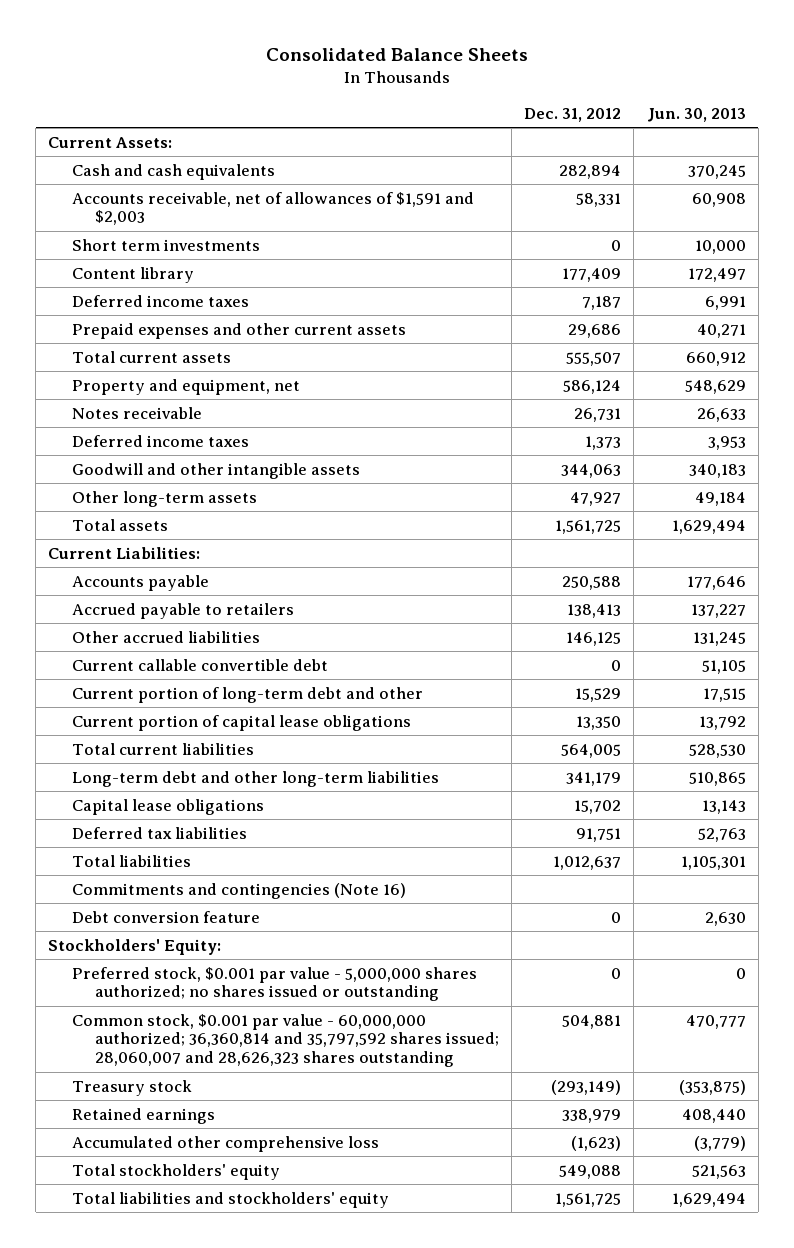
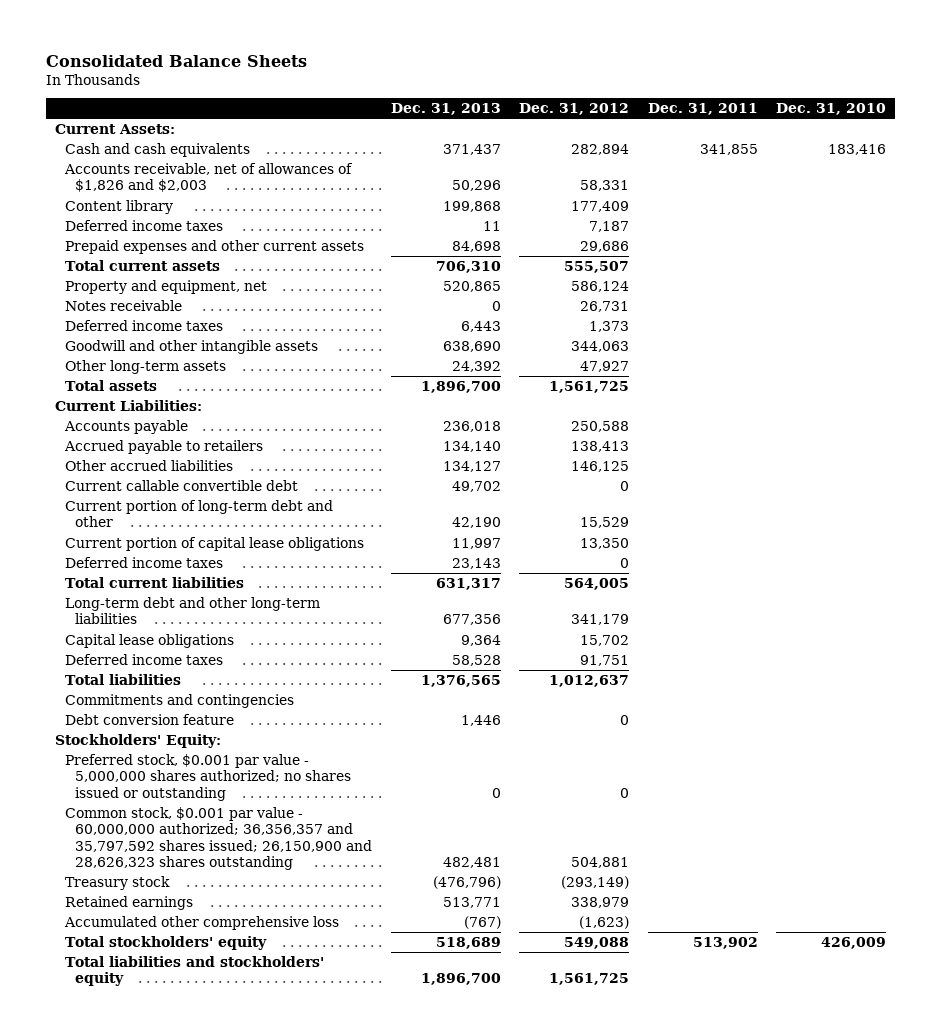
- | Dec. 31, 2012 | Jun. 30, 2013
+ | Dec. 31, 2013 | Dec. 31, 2012 | Dec. 31, 2011 | Dec. 31, 2010
- Accounts receivable, net of allowances of $1,591 and $2,003 | 58,331 | 60,908
- Short term investments | 0 | 10,000
+ Accounts receivable, net of allowances of $1,826 and $2,003 | 50,296 | 58,331 | |
+ Deferred income taxes | 23,143 | 0 | |
- Deferred tax liabilities | 91,751 | 52,763
+ Deferred income taxes | 58,528 | 91,751 | |
- Commitments and contingencies (Note 16)
+ Commitments and contingencies
- Common stock, $0.001 par value - 60,000,000 authorized; 36,360,814 and 35,797,592 shares issued; 28,060,007 and 28,626,323 shares outstanding | 504,881 | 470,777
+ Common stock, $0.001 par value - 60,000,000 authorized; 36,356,357 and 35,797,592 shares issued; 26,150,900 and 28,626,323 shares outstanding | 482,481 | 504,881 | |

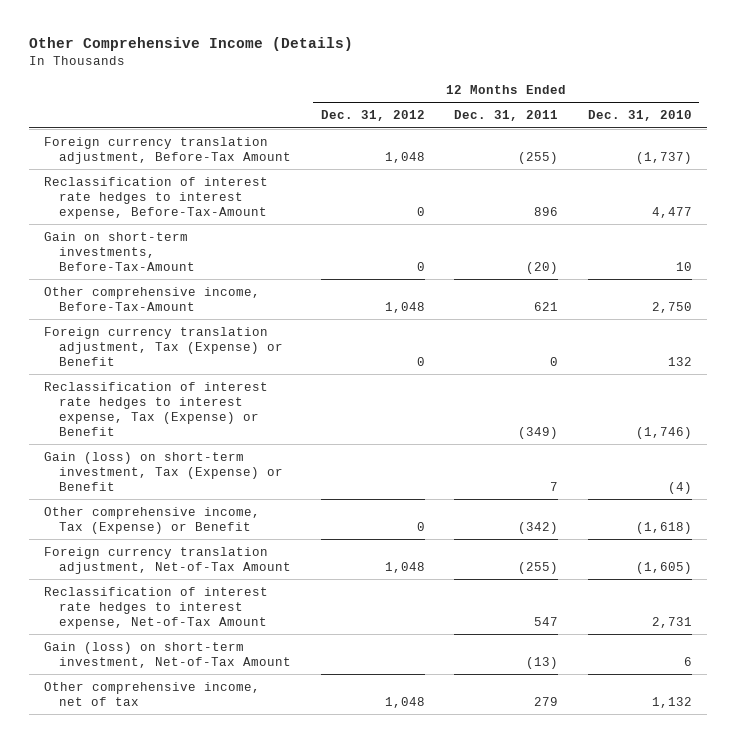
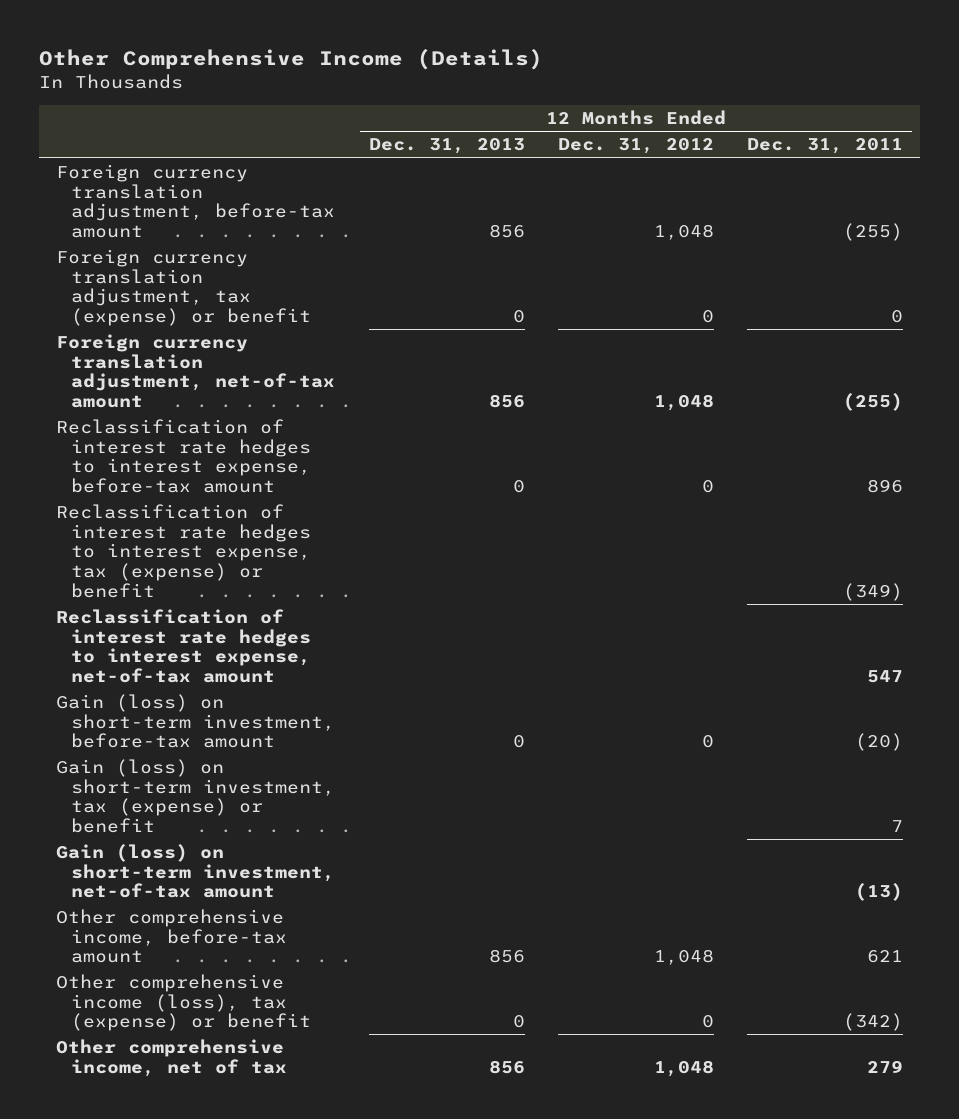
- | 12 Months Ended Dec. 31, 2012 | 12 Months Ended Dec. 31, 2011 | 12 Months Ended Dec. 31, 2010
+ | 12 Months Ended Dec. 31, 2013 | 12 Months Ended Dec. 31, 2012 | 12 Months Ended Dec. 31, 2011
- Foreign currency translation adjustment, Before-Tax Amount | 1,048 | (255) | (1,737)
- Reclassification of interest rate hedges to interest expense, Before-Tax-Amount | 0 | 896 | 4,477
- Gain on short-term investments, Before-Tax-Amount | 0 | (20) | 10
- Other comprehensive income, Before-Tax-Amount | 1,048 | 621 | 2,750
- Foreign currency translation adjustment, Tax (Expense) or Benefit | 0 | 0 | 132
- Reclassification of interest rate hedges to interest expense, Tax (Expense) or Benefit | | (349) | (1,746)
- Gain (loss) on short-term investment, Tax (Expense) or Benefit | | 7 | (4)
- Other comprehensive income, Tax (Expense) or Benefit | 0 | (342) | (1,618)
- Foreign currency translation adjustment, Net-of-Tax Amount | 1,048 | (255) | (1,605)
- Reclassification of interest rate hedges to interest expense, Net-of-Tax Amount | | 547 | 2,731
- Gain (loss) on short-term investment, Net-of-Tax Amount | | (13) | 6
+ Foreign currency translation adjustment, before-tax amount | 856 | 1,048 | (255)
+ Foreign currency translation adjustment, tax (expense) or benefit | 0 | 0 | 0
+ Foreign currency translation adjustment, net-of-tax amount | 856 | 1,048 | (255)
+ Reclassification of interest rate hedges to interest expense, before-tax amount | 0 | 0 | 896
+ Reclassification of interest rate hedges to interest expense, tax (expense) or benefit | | | (349)
+ Reclassification of interest rate hedges to interest expense, net-of-tax amount | | | 547
+ Gain (loss) on short-term investment, before-tax amount | 0 | 0 | (20)
+ Gain (loss) on short-term investment, tax (expense) or benefit | | | 7
+ Gain (loss) on short-term investment, net-of-tax amount | | | (13)
+ Other comprehensive income, before-tax amount | 856 | 1,048 | 621
+ Other comprehensive income (loss), tax (expense) or benefit | 0 | 0 | (342)

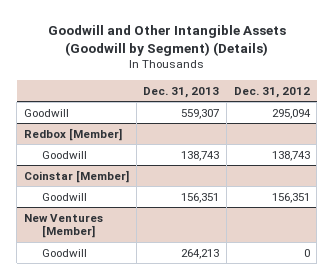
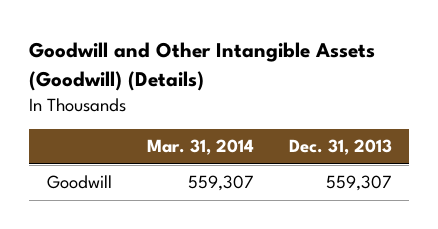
- Goodwill and Other Intangible Assets (Goodwill by Segment) (Details)
+ Goodwill and Other Intangible Assets (Goodwill) (Details)
- | Dec. 31, 2013 | Dec. 31, 2012
+ | Mar. 31, 2014 | Dec. 31, 2013
- Redbox [Member]
- Goodwill | 138,743 | 138,743
- Coinstar [Member]
- Goodwill | 156,351 | 156,351
- New Ventures [Member]
- Goodwill | 264,213 | 0

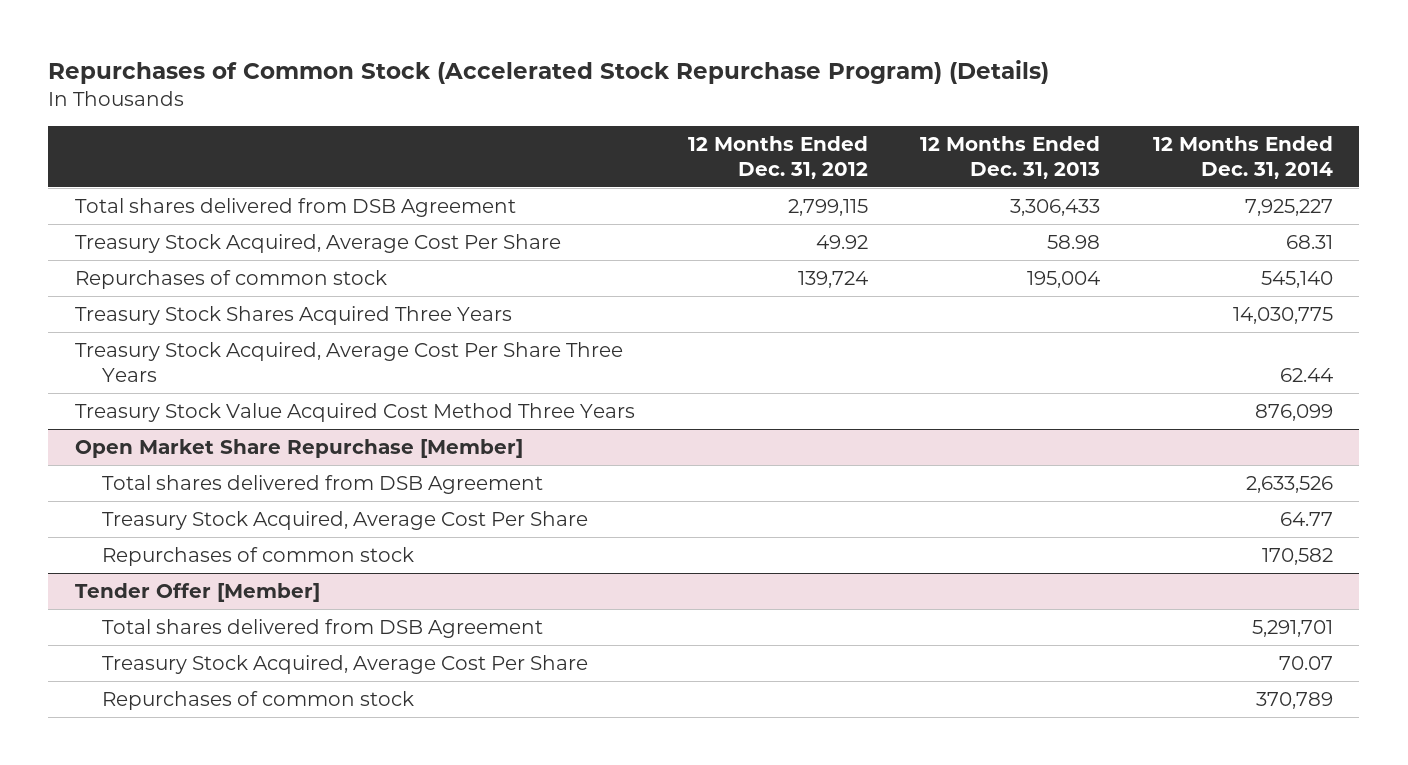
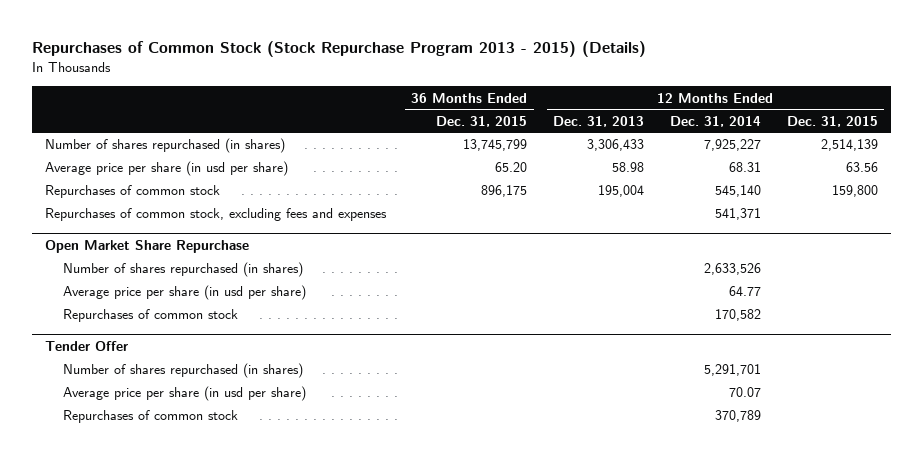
- Repurchases of Common Stock (Accelerated Stock Repurchase Program) (Details)
+ Repurchases of Common Stock (Stock Repurchase Program 2013 - 2015) (Details)
- | 12 Months Ended Dec. 31, 2012 | 12 Months Ended Dec. 31, 2013 | 12 Months Ended Dec. 31, 2014
+ | 36 Months Ended Dec. 31, 2015 | 12 Months Ended Dec. 31, 2013 | 12 Months Ended Dec. 31, 2014 | 12 Months Ended Dec. 31, 2015
- Total shares delivered from DSB Agreement | 2,799,115 | 3,306,433 | 7,925,227
- Treasury Stock Acquired, Average Cost Per Share | 49.92 | 58.98 | 68.31
+ Number of shares repurchased (in shares) | 13,745,799 | 3,306,433 | 7,925,227 | 2,514,139
+ Average price per share (in usd per share) | 65.20 | 58.98 | 68.31 | 63.56
- Treasury Stock Shares Acquired Three Years | | | 14,030,775
- Treasury Stock Acquired, Average Cost Per Share Three Years | | | 62.44
- Treasury Stock Value Acquired Cost Method Three Years | | | 876,099
- Open Market Share Repurchase [Member]
- Total shares delivered from DSB Agreement | | | 2,633,526
- Treasury Stock Acquired, Average Cost Per Share | | | 64.77
+ Repurchases of common stock, excluding fees and expenses | | | 541,371 |
+ Open Market Share Repurchase
+ Number of shares repurchased (in shares) | | | 2,633,526 |
+ Average price per share (in usd per share) | | | 64.77 |
- Tender Offer [Member]
- Total shares delivered from DSB Agreement | | | 5,291,701
- Treasury Stock Acquired, Average Cost Per Share | | | 70.07
+ Tender Offer
+ Number of shares repurchased (in shares) | | | 5,291,701 |
+ Average price per share (in usd per share) | | | 70.07 |

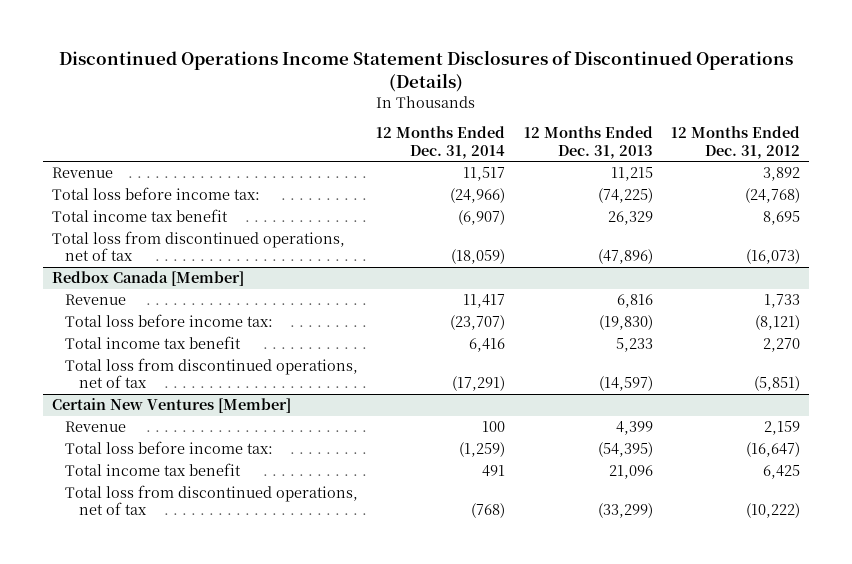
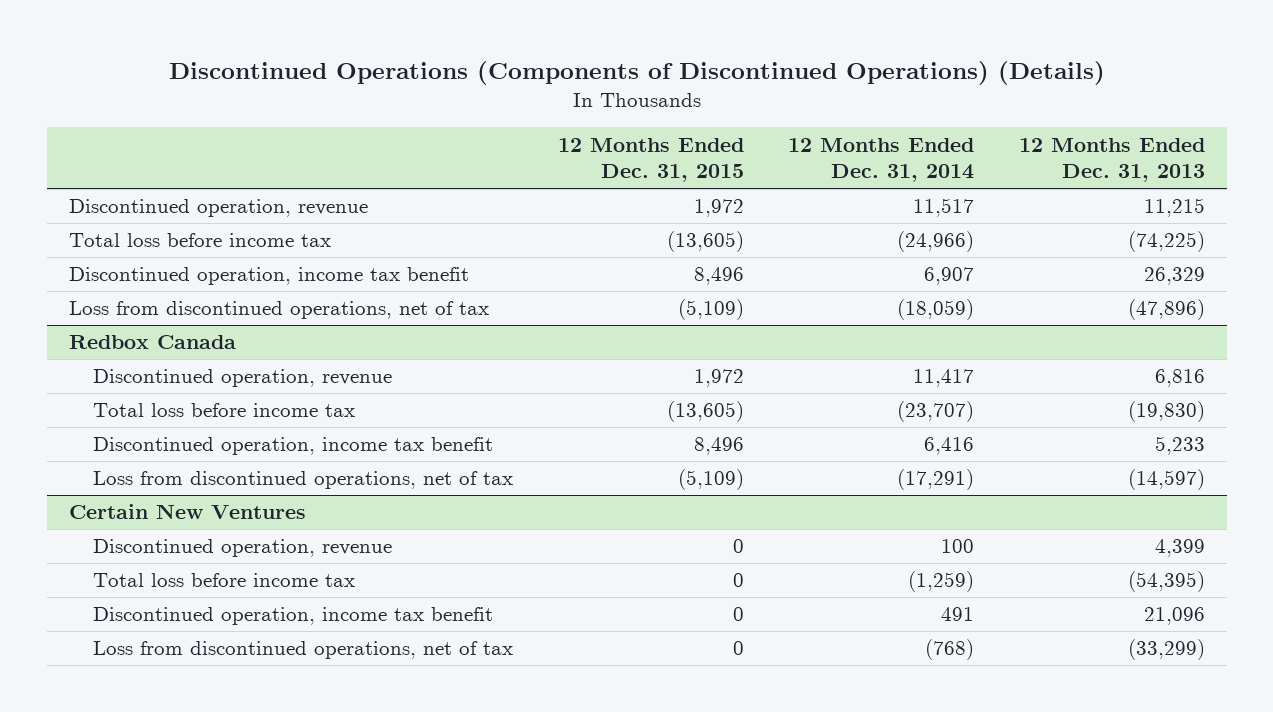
- Discontinued Operations Income Statement Disclosures of Discontinued Operations (Details)
+ Discontinued Operations (Components of Discontinued Operations) (Details)
- | 12 Months Ended Dec. 31, 2014 | 12 Months Ended Dec. 31, 2013 | 12 Months Ended Dec. 31, 2012
+ | 12 Months Ended Dec. 31, 2015 | 12 Months Ended Dec. 31, 2014 | 12 Months Ended Dec. 31, 2013
- Revenue | 11,517 | 11,215 | 3,892
- Total loss before income tax: | (24,966) | (74,225) | (24,768)
- Total income tax benefit | (6,907) | 26,329 | 8,695
- Total loss from discontinued operations, net of tax | (18,059) | (47,896) | (16,073)
- Redbox Canada [Member]
- Revenue | 11,417 | 6,816 | 1,733
- Total loss before income tax: | (23,707) | (19,830) | (8,121)
- Total income tax benefit | 6,416 | 5,233 | 2,270
- Total loss from discontinued operations, net of tax | (17,291) | (14,597) | (5,851)
- Certain New Ventures [Member]
- Revenue | 100 | 4,399 | 2,159
- Total loss before income tax: | (1,259) | (54,395) | (16,647)
- Total income tax benefit | 491 | 21,096 | 6,425
- Total loss from discontinued operations, net of tax | (768) | (33,299) | (10,222)
+ Discontinued operation, revenue | 1,972 | 11,517 | 11,215
+ Total loss before income tax | (13,605) | (24,966) | (74,225)
+ Discontinued operation, income tax benefit | 8,496 | 6,907 | 26,329
+ Loss from discontinued operations, net of tax | (5,109) | (18,059) | (47,896)
+ Redbox Canada
+ Discontinued operation, revenue | 1,972 | 11,417 | 6,816
+ Total loss before income tax | (13,605) | (23,707) | (19,830)
+ Discontinued operation, income tax benefit | 8,496 | 6,416 | 5,233
+ Loss from discontinued operations, net of tax | (5,109) | (17,291) | (14,597)
+ Certain New Ventures
+ Discontinued operation, revenue | 0 | 100 | 4,399
+ Total loss before income tax | 0 | (1,259) | (54,395)
+ Discontinued operation, income tax benefit | 0 | 491 | 21,096
+ Loss from discontinued operations, net of tax | 0 | (768) | (33,299)

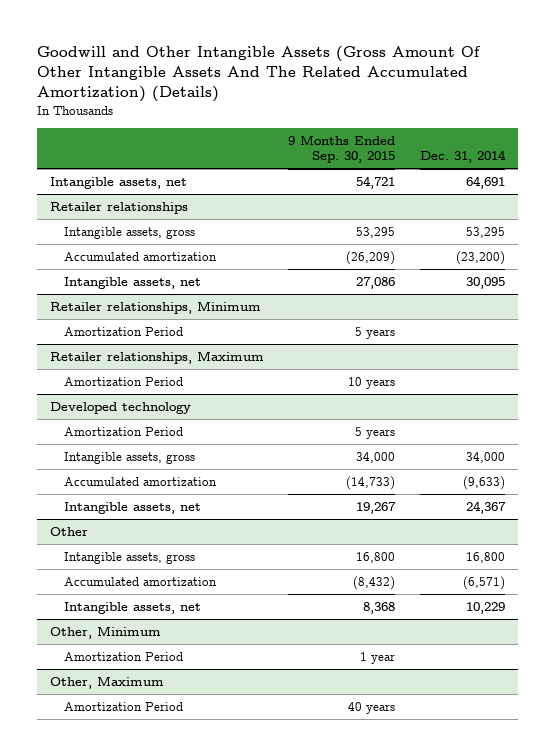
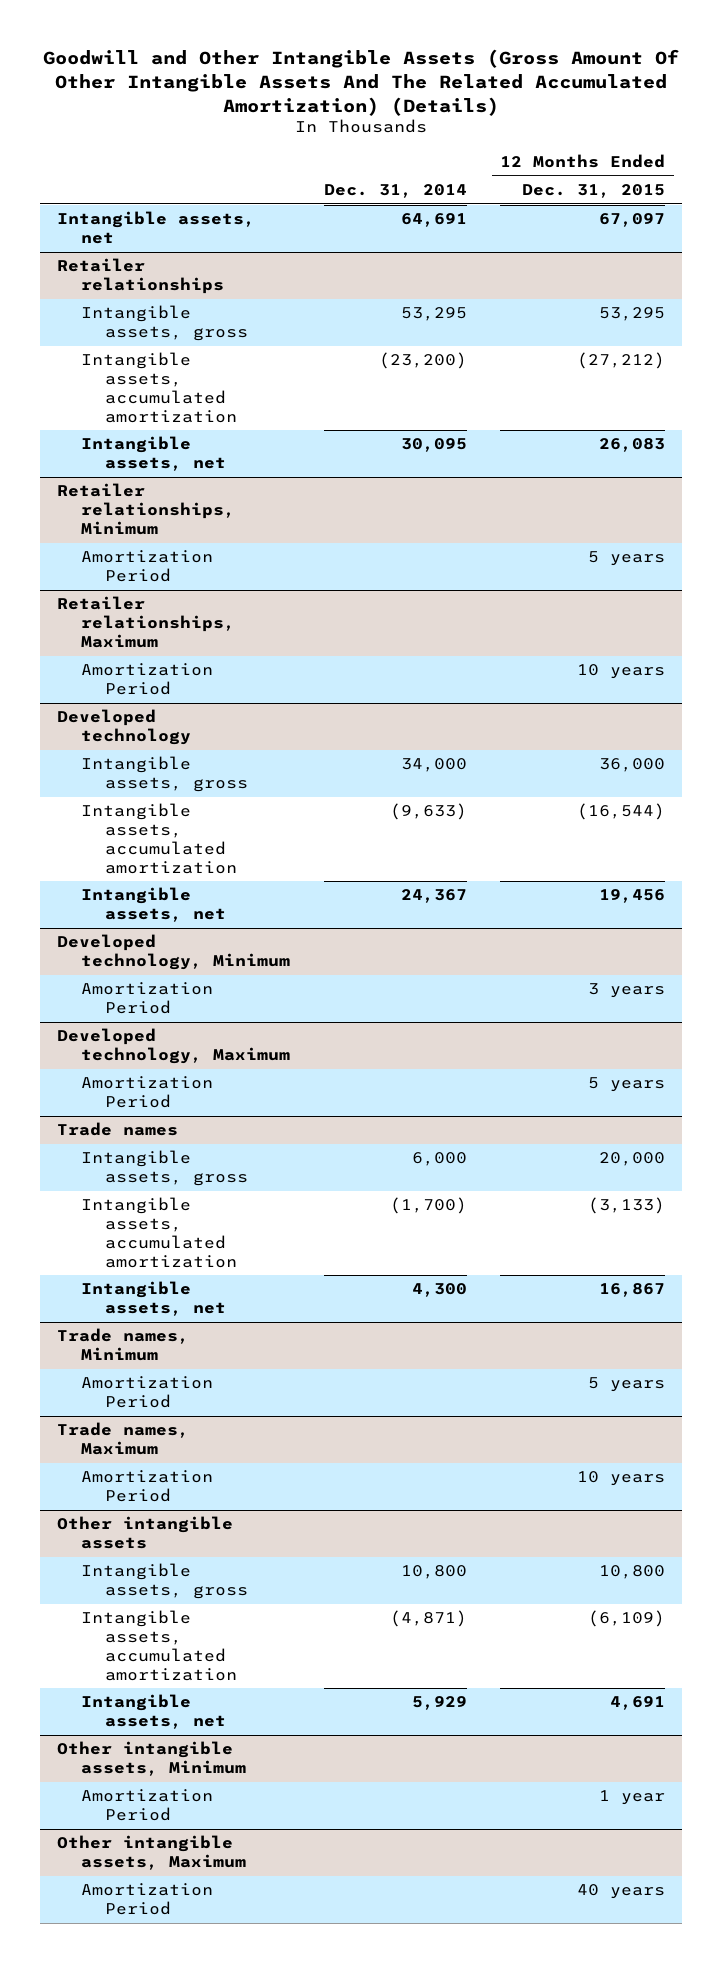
- | 9 Months Ended Sep. 30, 2015 | Dec. 31, 2014
+ | Dec. 31, 2014 | 12 Months Ended Dec. 31, 2015
@ Retailer relationships
- Accumulated amortization | (26,209) | (23,200)
+ Intangible assets, accumulated amortization | (23,200) | (27,212)
@ Developed technology
- Amortization Period | 5 years |
- Accumulated amortization | (14,733) | (9,633)
+ Intangible assets, accumulated amortization | (9,633) | (16,544)
- Other
- Intangible assets, gross | 16,800 | 16,800
- Accumulated amortization | (8,432) | (6,571)
- Intangible assets, net | 8,368 | 10,229
- Other, Minimum
+ Developed technology, Minimum
- Other, Maximum
+ Developed technology, Maximum
+ Trade names
+ Intangible assets, gross | 6,000 | 20,000
+ Intangible assets, accumulated amortization | (1,700) | (3,133)
+ Intangible assets, net | 4,300 | 16,867
+ Trade names, Minimum
+ Amortization Period | | 5 years
+ Trade names, Maximum
+ Amortization Period | | 10 years
+ Other intangible assets
+ Intangible assets, gross | 10,800 | 10,800
+ Intangible assets, accumulated amortization | (4,871) | (6,109)
+ Intangible assets, net | 5,929 | 4,691
+ Other intangible assets, Minimum
+ Amortization Period | | 1 year
+ Other intangible assets, Maximum
+ Amortization Period | | 40 years

